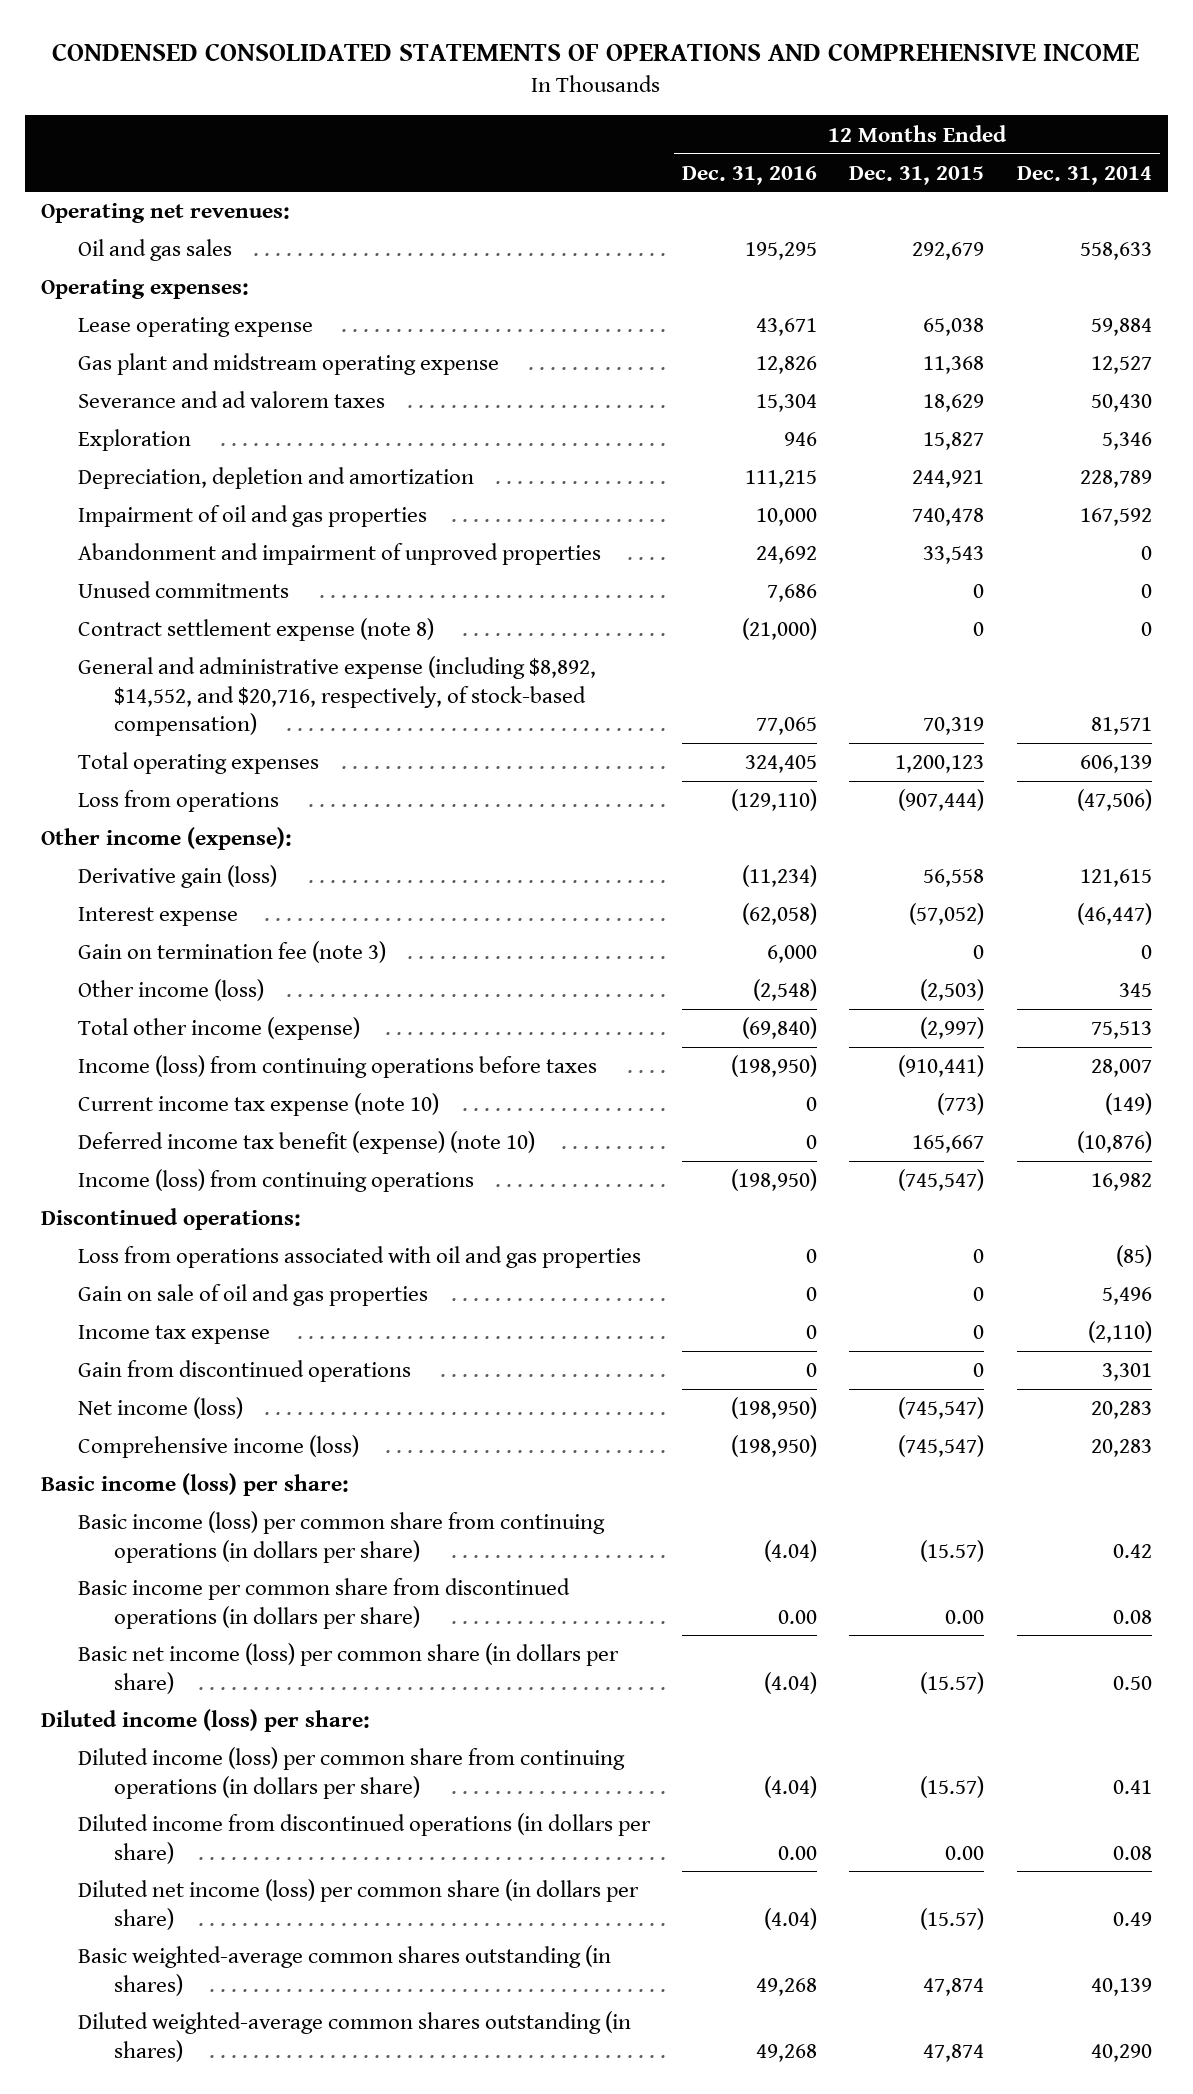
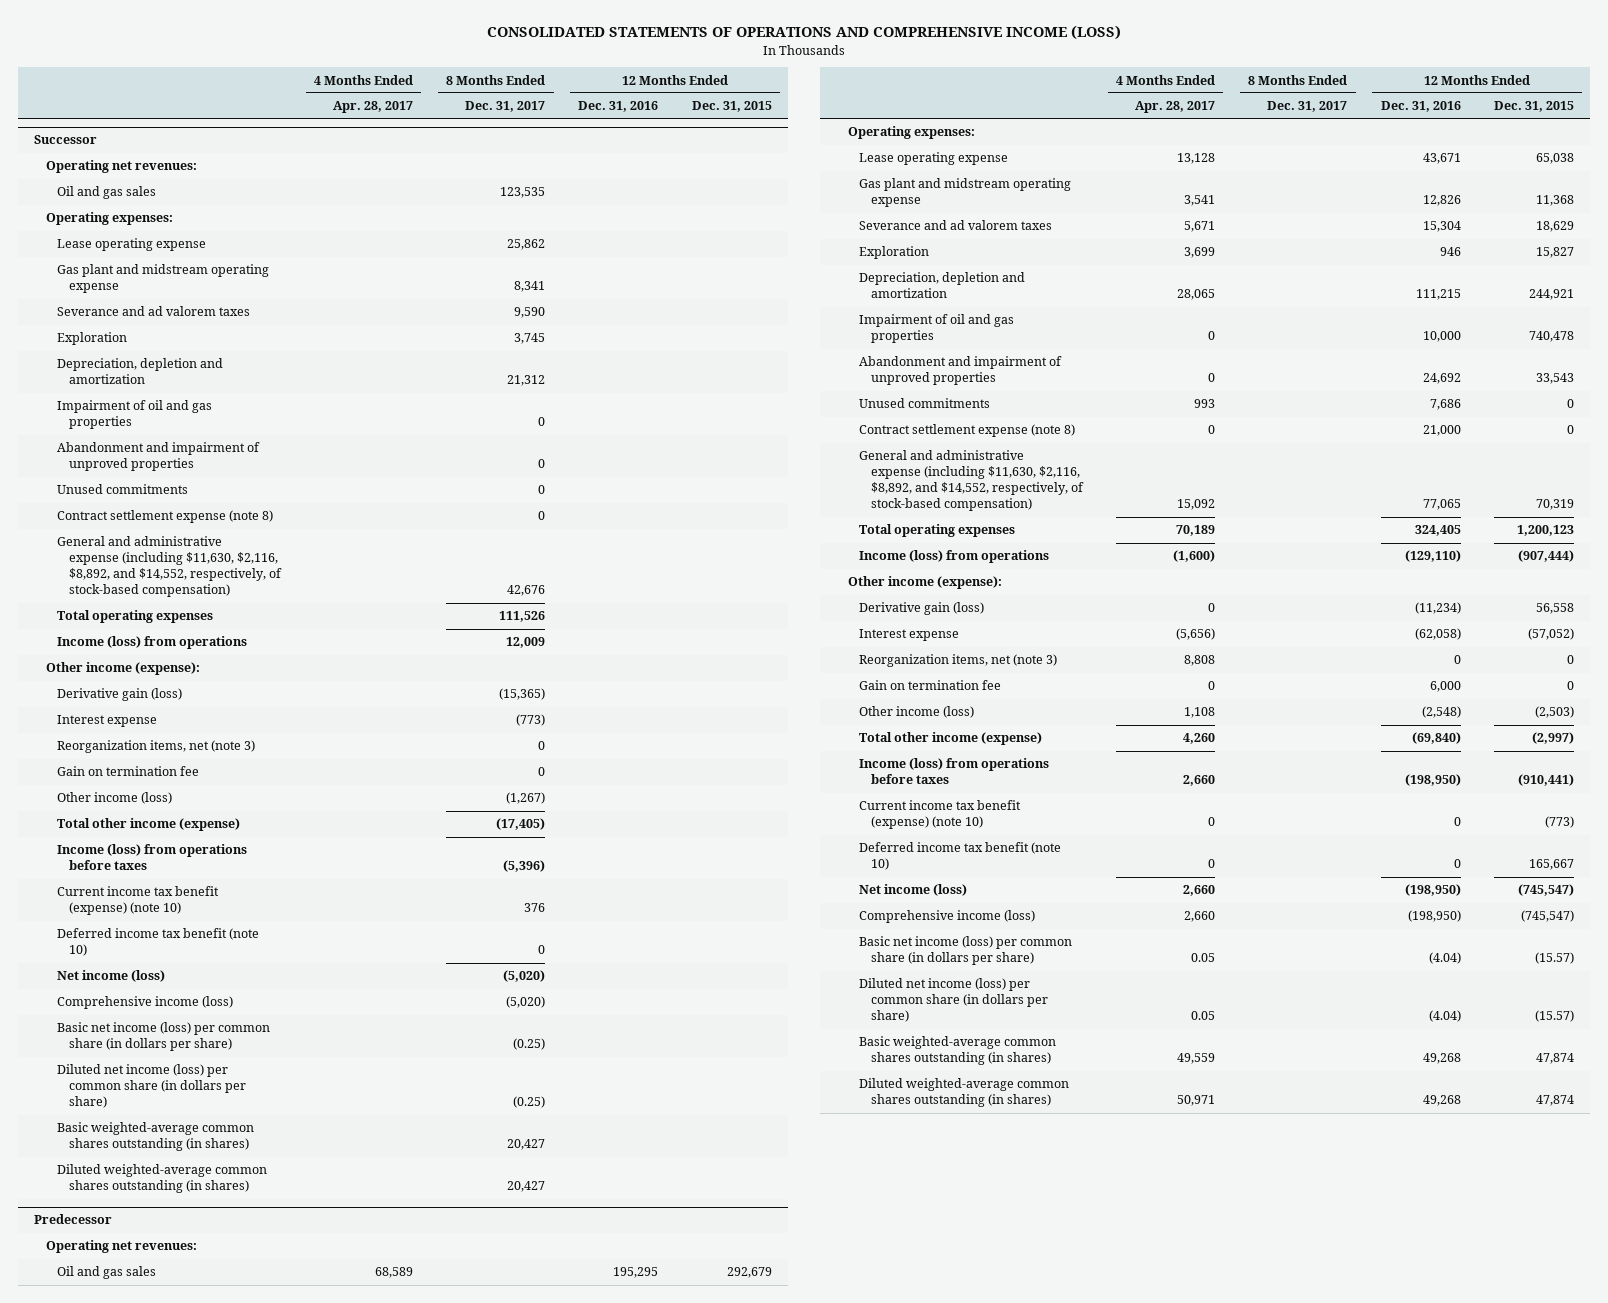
- CONDENSED CONSOLIDATED STATEMENTS OF OPERATIONS AND COMPREHENSIVE INCOME
+ CONSOLIDATED STATEMENTS OF OPERATIONS AND COMPREHENSIVE INCOME (LOSS)
- | 12 Months Ended Dec. 31, 2016 | 12 Months Ended Dec. 31, 2015 | 12 Months Ended Dec. 31, 2014
+ | 4 Months Ended Apr. 28, 2017 | 8 Months Ended Dec. 31, 2017 | 12 Months Ended Dec. 31, 2016 | 12 Months Ended Dec. 31, 2015
+ Successor
+ Operating net revenues:
+ Oil and gas sales | | 123,535 | |
+ Operating expenses:
+ Lease operating expense | | 25,862 | |
+ Gas plant and midstream operating expense | | 8,341 | |
+ Severance and ad valorem taxes | | 9,590 | |
+ Exploration | | 3,745 | |
+ Depreciation, depletion and amortization | | 21,312 | |
+ Impairment of oil and gas properties | | 0 | |
+ Abandonment and impairment of unproved properties | | 0 | |
+ Unused commitments | | 0 | |
+ Contract settlement expense (note 8) | | 0 | |
+ General and administrative expense (including $11,630, $2,116, $8,892, and $14,552, respectively, of stock-based compensation) | | 42,676 | |
+ Total operating expenses | | 111,526 | |
+ Income (loss) from operations | | 12,009 | |
+ Other income (expense):
+ Derivative gain (loss) | | (15,365) | |
+ Interest expense | | (773) | |
+ Reorganization items, net (note 3) | | 0 | |
+ Gain on termination fee | | 0 | |
+ Other income (loss) | | (1,267) | |
+ Total other income (expense) | | (17,405) | |
+ Income (loss) from operations before taxes | | (5,396) | |
+ Current income tax benefit (expense) (note 10) | | 376 | |
+ Deferred income tax benefit (note 10) | | 0 | |
+ Net income (loss) | | (5,020) | |
+ Comprehensive income (loss) | | (5,020) | |
+ Basic net income (loss) per common share (in dollars per share) | | (0.25) | |
+ Diluted net income (loss) per common share (in dollars per share) | | (0.25) | |
+ Basic weighted-average common shares outstanding (in shares) | | 20,427 | |
+ Diluted weighted-average common shares outstanding (in shares) | | 20,427 | |
+ Predecessor
- Contract settlement expense (note 8) | (21,000) | 0 | 0
- General and administrative expense (including $8,892, $14,552, and $20,716, respectively, of stock-based compensation) | 77,065 | 70,319 | 81,571
+ Contract settlement expense (note 8) | 0 | | 21,000 | 0
+ General and administrative expense (including $11,630, $2,116, $8,892, and $14,552, respectively, of stock-based compensation) | 15,092 | | 77,065 | 70,319
- Loss from operations | (129,110) | (907,444) | (47,506)
+ Income (loss) from operations | (1,600) | | (129,110) | (907,444)
- Gain on termination fee (note 3) | 6,000 | 0 | 0
+ Reorganization items, net (note 3) | 8,808 | | 0 | 0
+ Gain on termination fee | 0 | | 6,000 | 0
- Income (loss) from continuing operations before taxes | (198,950) | (910,441) | 28,007
- Current income tax expense (note 10) | 0 | (773) | (149)
- Deferred income tax benefit (expense) (note 10) | 0 | 165,667 | (10,876)
- Income (loss) from continuing operations | (198,950) | (745,547) | 16,982
- Discontinued operations:
- Loss from operations associated with oil and gas properties | 0 | 0 | (85)
- Gain on sale of oil and gas properties | 0 | 0 | 5,496
- Income tax expense | 0 | 0 | (2,110)
- Gain from discontinued operations | 0 | 0 | 3,301
+ Income (loss) from operations before taxes | 2,660 | | (198,950) | (910,441)
+ Current income tax benefit (expense) (note 10) | 0 | | 0 | (773)
+ Deferred income tax benefit (note 10) | 0 | | 0 | 165,667
- Basic income (loss) per share:
- Basic income (loss) per common share from continuing operations (in dollars per share) | (4.04) | (15.57) | 0.42
- Basic income per common share from discontinued operations (in dollars per share) | 0.00 | 0.00 | 0.08
- Diluted income (loss) per share:
- Diluted income (loss) per common share from continuing operations (in dollars per share) | (4.04) | (15.57) | 0.41
- Diluted income from discontinued operations (in dollars per share) | 0.00 | 0.00 | 0.08

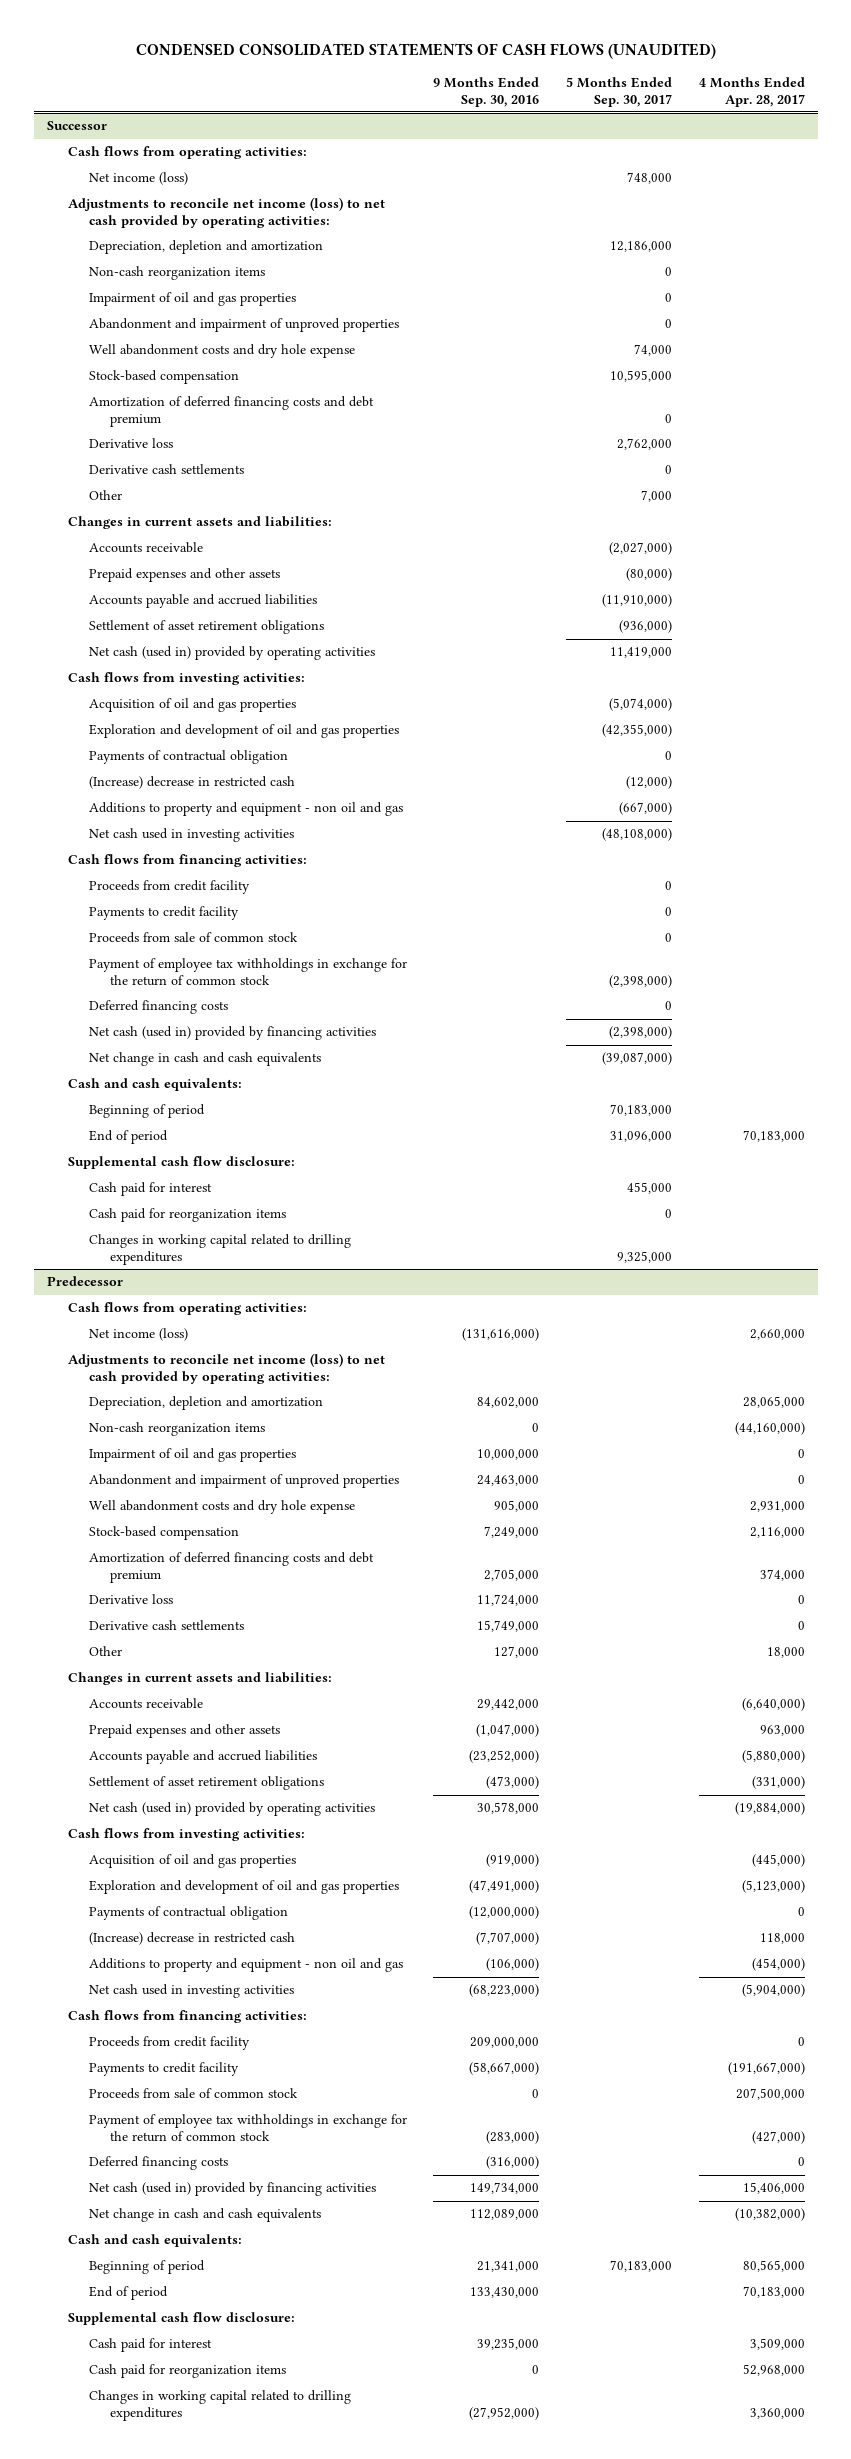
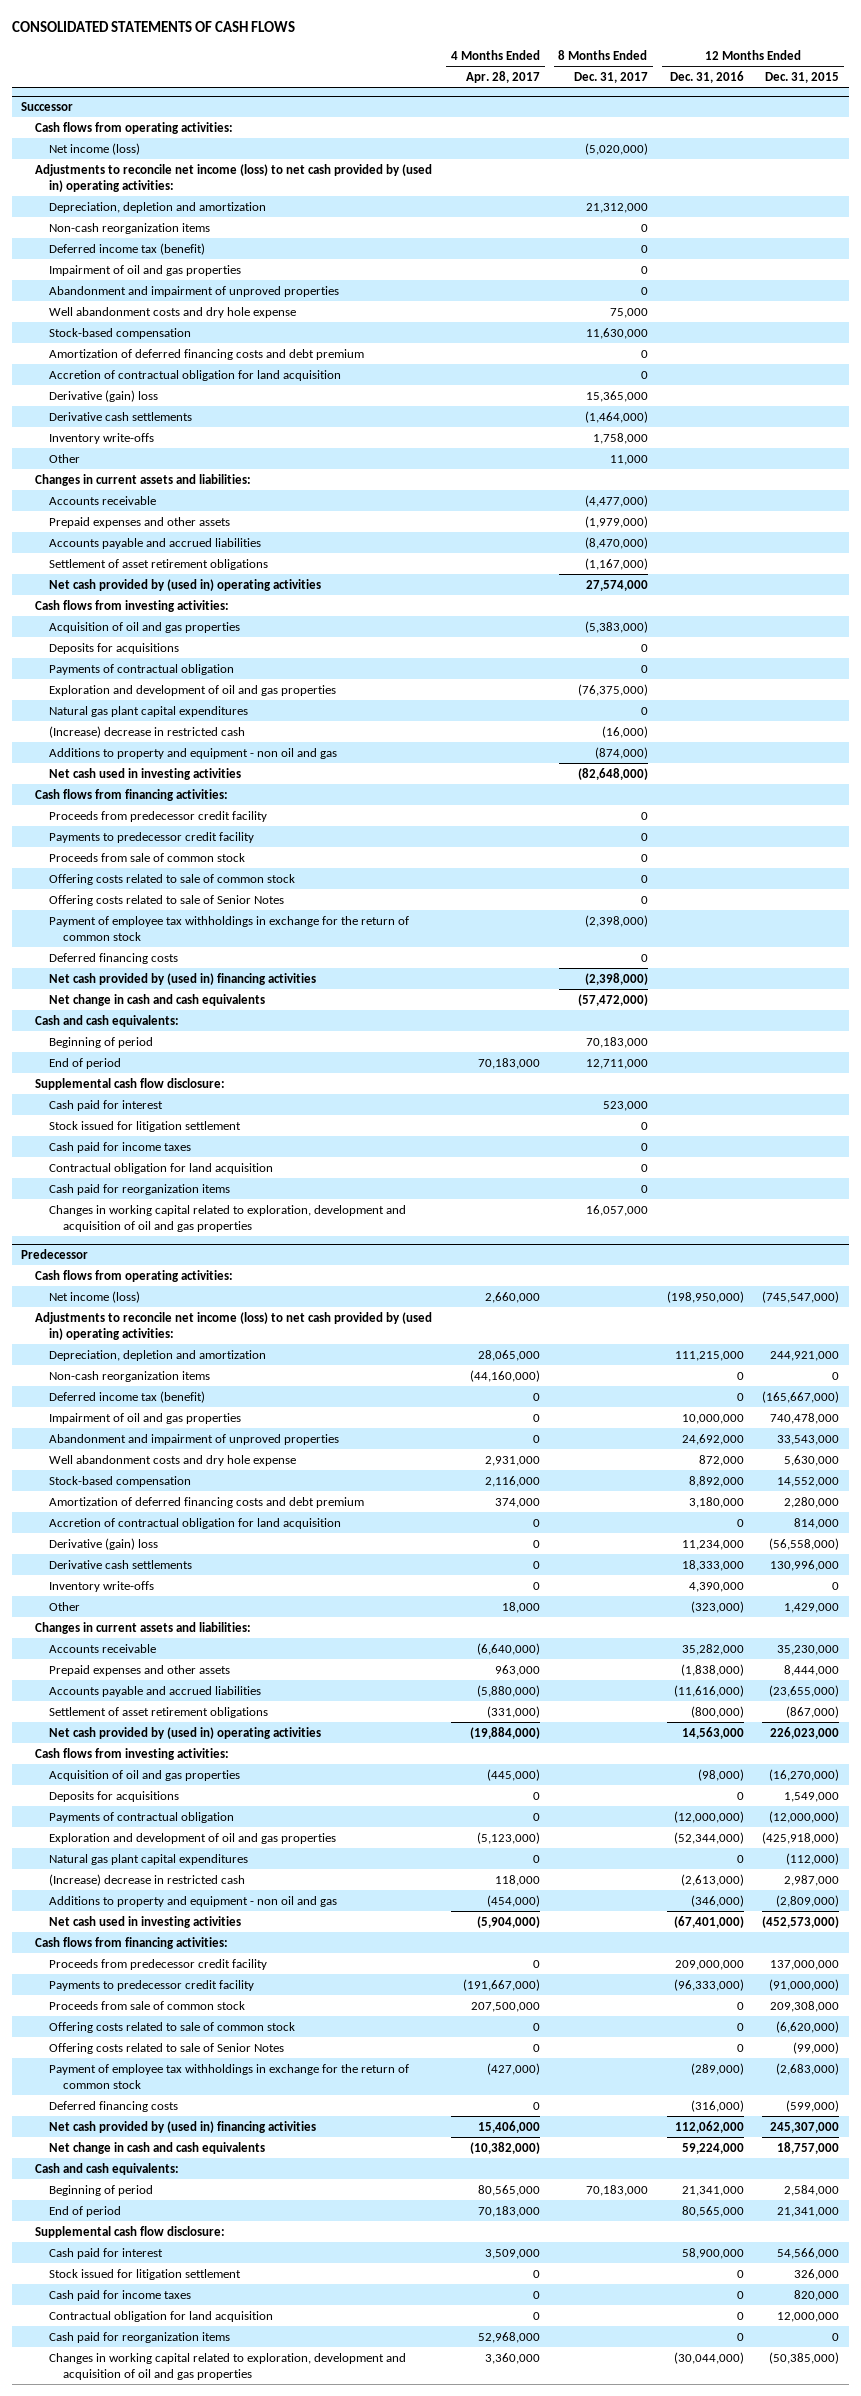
- CONDENSED CONSOLIDATED STATEMENTS OF CASH FLOWS (UNAUDITED)
+ CONSOLIDATED STATEMENTS OF CASH FLOWS
- | 9 Months Ended Sep. 30, 2016 | 5 Months Ended Sep. 30, 2017 | 4 Months Ended Apr. 28, 2017
+ | 4 Months Ended Apr. 28, 2017 | 8 Months Ended Dec. 31, 2017 | 12 Months Ended Dec. 31, 2016 | 12 Months Ended Dec. 31, 2015
@ Successor
- Adjustments to reconcile net income (loss) to net cash provided by operating activities:
+ Adjustments to reconcile net income (loss) to net cash provided by (used in) operating activities:
+ Deferred income tax (benefit) | | 0 | |
- Derivative loss | | 2,762,000 |
+ Accretion of contractual obligation for land acquisition | | 0 | |
+ Derivative (gain) loss | | 15,365,000 | |
+ Inventory write-offs | | 1,758,000 | |
- Net cash (used in) provided by operating activities | | 11,419,000 |
+ Net cash provided by (used in) operating activities | | 27,574,000 | |
+ Deposits for acquisitions | | 0 | |
moved down: Exploration and development of oil and gas properties | | (76,375,000) | |
+ Natural gas plant capital expenditures | | 0 | |
- Proceeds from credit facility | | 0 |
- Payments to credit facility | | 0 |
+ Proceeds from predecessor credit facility | | 0 | |
+ Payments to predecessor credit facility | | 0 | |
+ Offering costs related to sale of common stock | | 0 | |
+ Offering costs related to sale of Senior Notes | | 0 | |
- Net cash (used in) provided by financing activities | | (2,398,000) |
+ Net cash provided by (used in) financing activities | | (2,398,000) | |
+ Stock issued for litigation settlement | | 0 | |
+ Cash paid for income taxes | | 0 | |
+ Contractual obligation for land acquisition | | 0 | |
- Changes in working capital related to drilling expenditures | | 9,325,000 |
+ Changes in working capital related to exploration, development and acquisition of oil and gas properties | | 16,057,000 | |
@ Predecessor
- Adjustments to reconcile net income (loss) to net cash provided by operating activities:
+ Adjustments to reconcile net income (loss) to net cash provided by (used in) operating activities:
+ Deferred income tax (benefit) | 0 | | 0 | (165,667,000)
- Derivative loss | 11,724,000 | | 0
+ Accretion of contractual obligation for land acquisition | 0 | | 0 | 814,000
+ Derivative (gain) loss | 0 | | 11,234,000 | (56,558,000)
+ Inventory write-offs | 0 | | 4,390,000 | 0
- Net cash (used in) provided by operating activities | 30,578,000 | | (19,884,000)
+ Net cash provided by (used in) operating activities | (19,884,000) | | 14,563,000 | 226,023,000
+ Deposits for acquisitions | 0 | | 0 | 1,549,000
moved down: Exploration and development of oil and gas properties | (5,123,000) | | (52,344,000) | (425,918,000)
+ Natural gas plant capital expenditures | 0 | | 0 | (112,000)
- Proceeds from credit facility | 209,000,000 | | 0
- Payments to credit facility | (58,667,000) | | (191,667,000)
+ Proceeds from predecessor credit facility | 0 | | 209,000,000 | 137,000,000
+ Payments to predecessor credit facility | (191,667,000) | | (96,333,000) | (91,000,000)
+ Offering costs related to sale of common stock | 0 | | 0 | (6,620,000)
+ Offering costs related to sale of Senior Notes | 0 | | 0 | (99,000)
- Net cash (used in) provided by financing activities | 149,734,000 | | 15,406,000
+ Net cash provided by (used in) financing activities | 15,406,000 | | 112,062,000 | 245,307,000
+ Stock issued for litigation settlement | 0 | | 0 | 326,000
+ Cash paid for income taxes | 0 | | 0 | 820,000
+ Contractual obligation for land acquisition | 0 | | 0 | 12,000,000
- Changes in working capital related to drilling expenditures | (27,952,000) | | 3,360,000
+ Changes in working capital related to exploration, development and acquisition of oil and gas properties | 3,360,000 | | (30,044,000) | (50,385,000)

